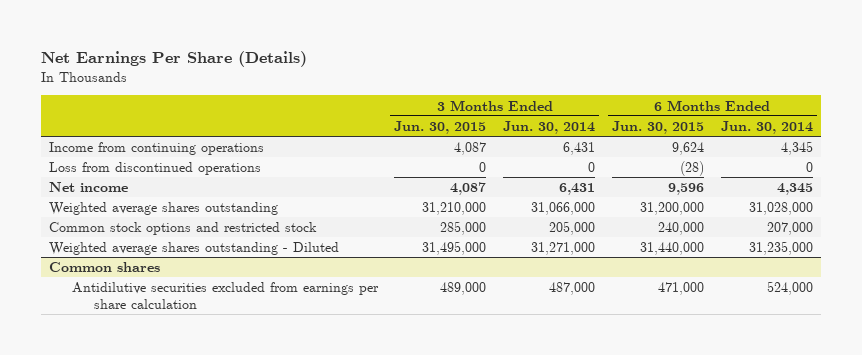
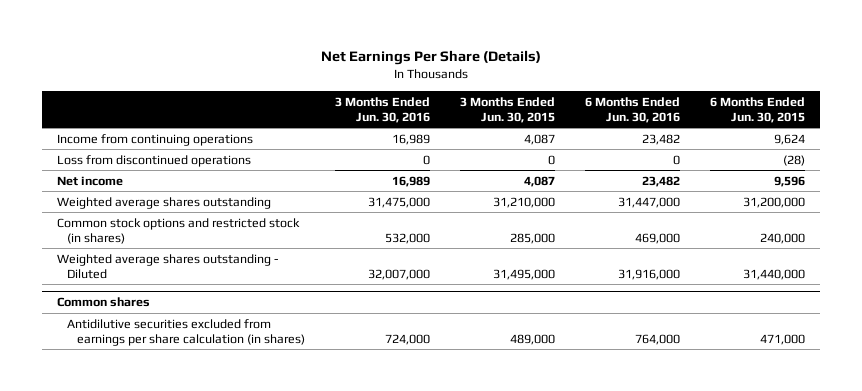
- | 3 Months Ended Jun. 30, 2015 | 3 Months Ended Jun. 30, 2014 | 6 Months Ended Jun. 30, 2015 | 6 Months Ended Jun. 30, 2014
+ | 3 Months Ended Jun. 30, 2016 | 3 Months Ended Jun. 30, 2015 | 6 Months Ended Jun. 30, 2016 | 6 Months Ended Jun. 30, 2015
- Common stock options and restricted stock | 285,000 | 205,000 | 240,000 | 207,000
+ Common stock options and restricted stock (in shares) | 532,000 | 285,000 | 469,000 | 240,000
@ Common shares
- Antidilutive securities excluded from earnings per share calculation | 489,000 | 487,000 | 471,000 | 524,000
+ Antidilutive securities excluded from earnings per share calculation (in shares) | 724,000 | 489,000 | 764,000 | 471,000

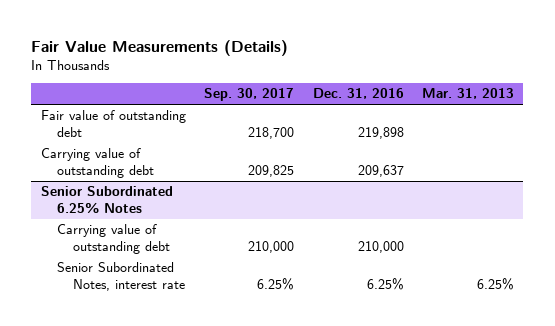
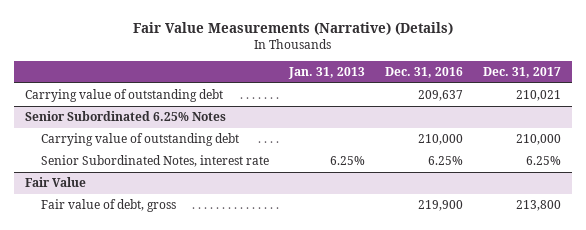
- Fair Value Measurements (Details)
+ Fair Value Measurements (Narrative) (Details)
- | Sep. 30, 2017 | Dec. 31, 2016 | Mar. 31, 2013
+ | Jan. 31, 2013 | Dec. 31, 2016 | Dec. 31, 2017
- Fair value of outstanding debt | 218,700 | 219,898 |
+ Fair Value
+ Fair value of debt, gross | | 219,900 | 213,800

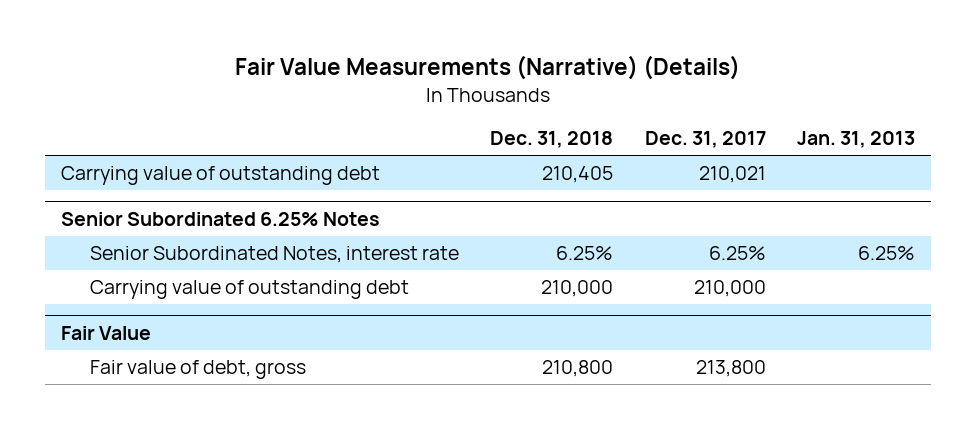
- | Jan. 31, 2013 | Dec. 31, 2016 | Dec. 31, 2017
+ | Dec. 31, 2018 | Dec. 31, 2017 | Jan. 31, 2013
@ Senior Subordinated 6.25% Notes
moved down: Carrying value of outstanding debt | 210,000 | 210,000 |

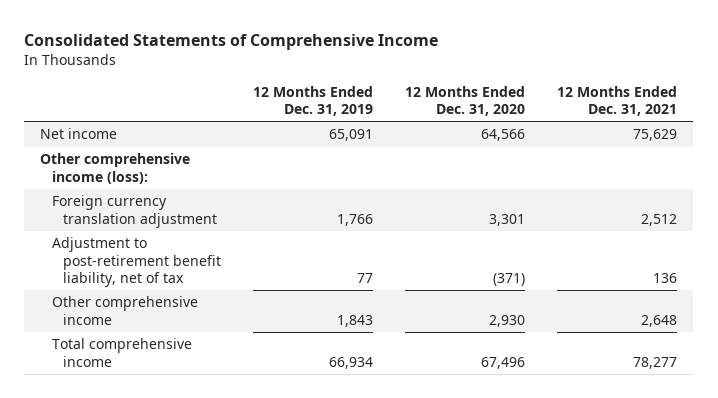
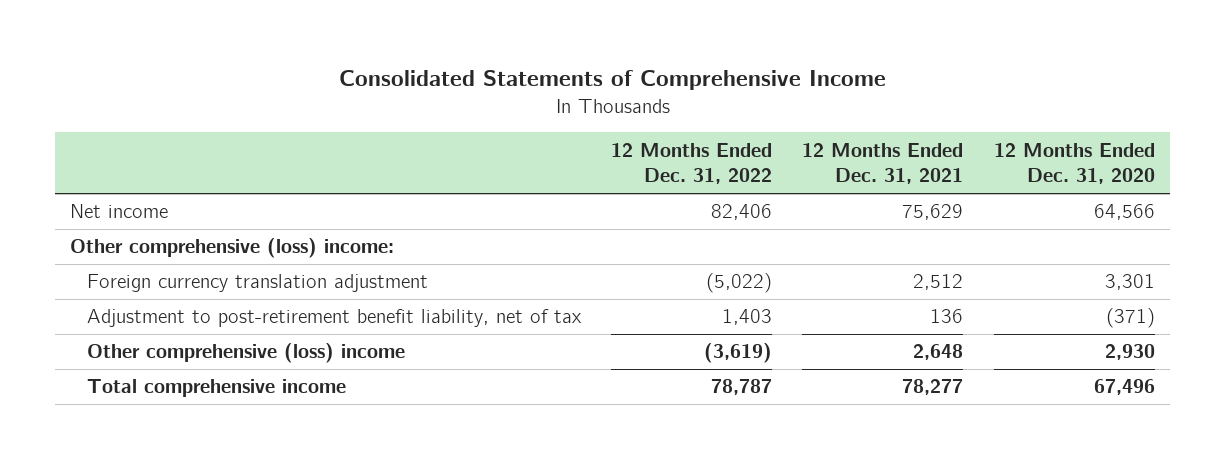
- | 12 Months Ended Dec. 31, 2019 | 12 Months Ended Dec. 31, 2020 | 12 Months Ended Dec. 31, 2021
+ | 12 Months Ended Dec. 31, 2022 | 12 Months Ended Dec. 31, 2021 | 12 Months Ended Dec. 31, 2020
- Other comprehensive income (loss):
+ Other comprehensive (loss) income:
- Other comprehensive income | 1,843 | 2,930 | 2,648
+ Other comprehensive (loss) income | (3,619) | 2,648 | 2,930

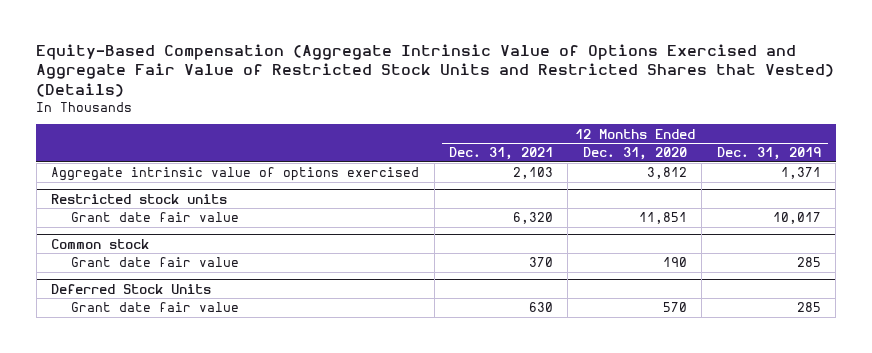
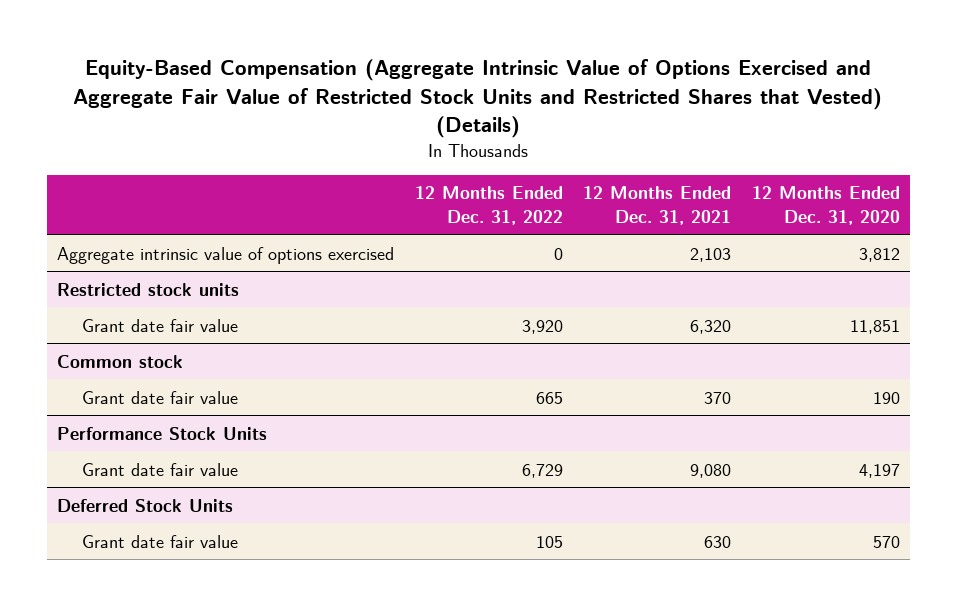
- | 12 Months Ended Dec. 31, 2021 | 12 Months Ended Dec. 31, 2020 | 12 Months Ended Dec. 31, 2019
+ | 12 Months Ended Dec. 31, 2022 | 12 Months Ended Dec. 31, 2021 | 12 Months Ended Dec. 31, 2020
+ Performance Stock Units
+ Grant date fair value | 6,729 | 9,080 | 4,197

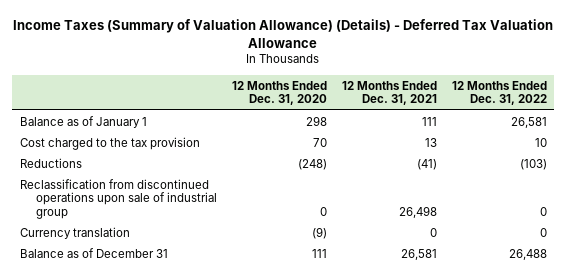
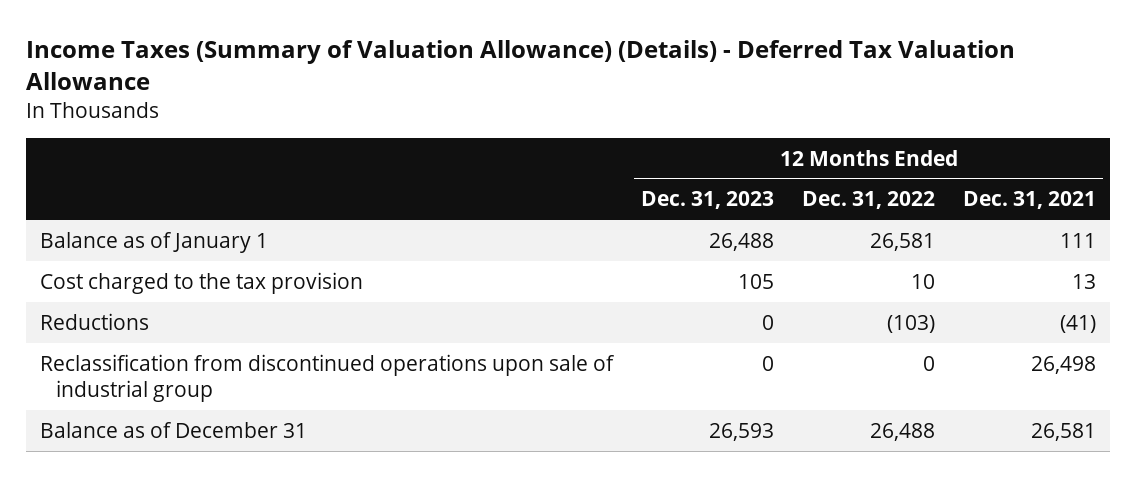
- | 12 Months Ended Dec. 31, 2020 | 12 Months Ended Dec. 31, 2021 | 12 Months Ended Dec. 31, 2022
+ | 12 Months Ended Dec. 31, 2023 | 12 Months Ended Dec. 31, 2022 | 12 Months Ended Dec. 31, 2021
- Currency translation | (9) | 0 | 0

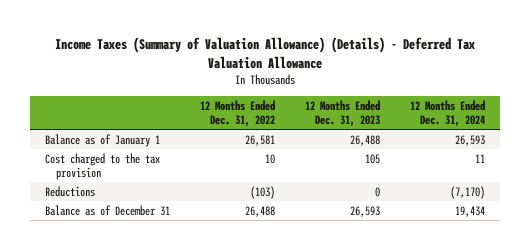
- | 12 Months Ended Dec. 31, 2023 | 12 Months Ended Dec. 31, 2022 | 12 Months Ended Dec. 31, 2021
+ | 12 Months Ended Dec. 31, 2022 | 12 Months Ended Dec. 31, 2023 | 12 Months Ended Dec. 31, 2024
- Reclassification from discontinued operations upon sale of industrial group | 0 | 0 | 26,498

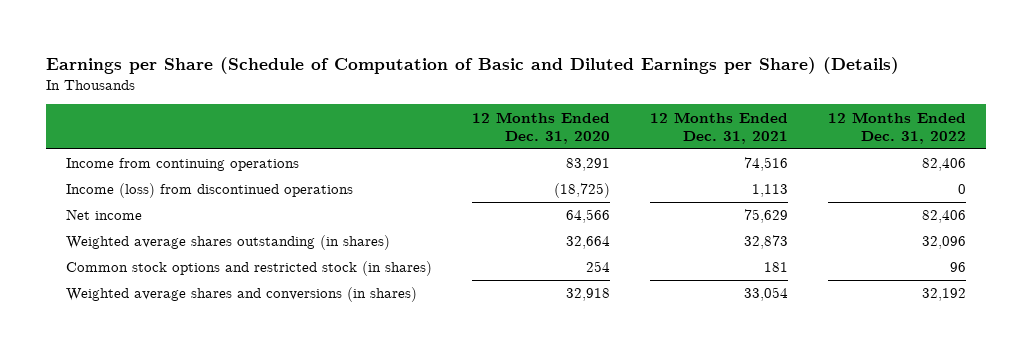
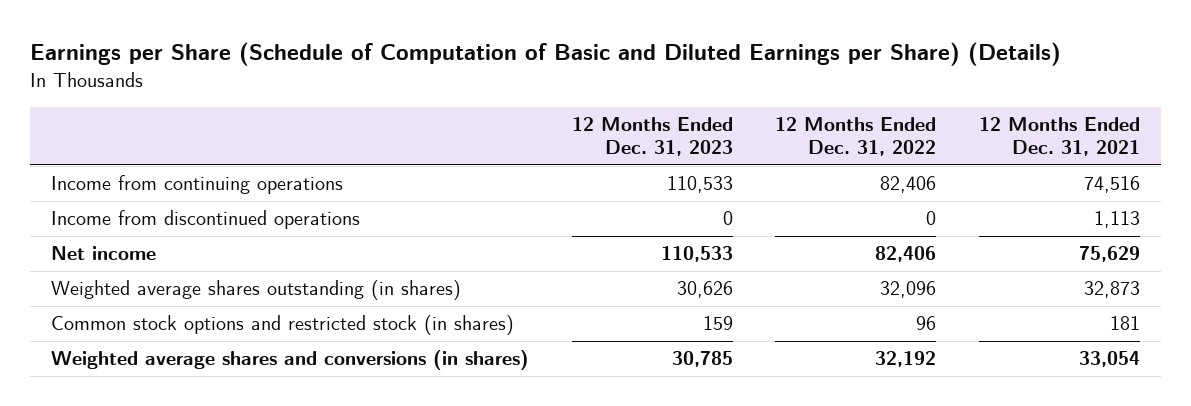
- | 12 Months Ended Dec. 31, 2020 | 12 Months Ended Dec. 31, 2021 | 12 Months Ended Dec. 31, 2022
+ | 12 Months Ended Dec. 31, 2023 | 12 Months Ended Dec. 31, 2022 | 12 Months Ended Dec. 31, 2021
- Income (loss) from discontinued operations | (18,725) | 1,113 | 0
+ Income from discontinued operations | 0 | 0 | 1,113

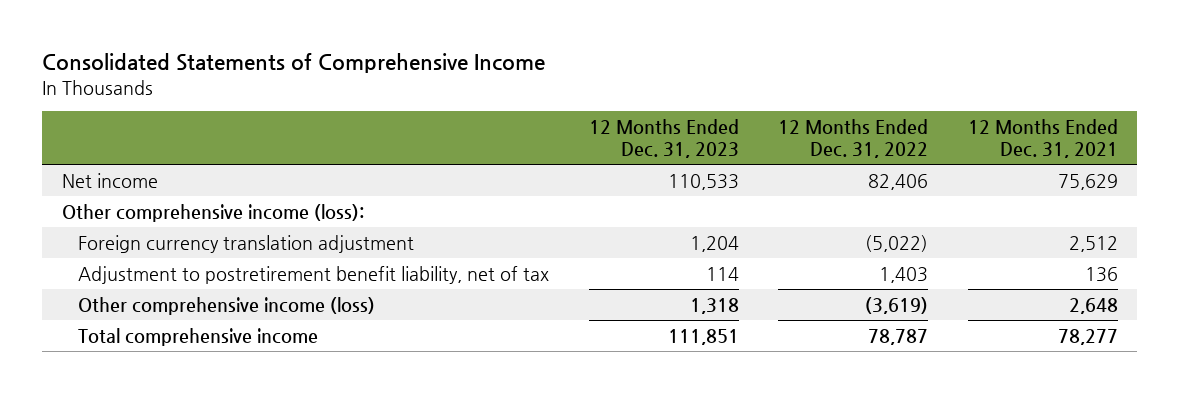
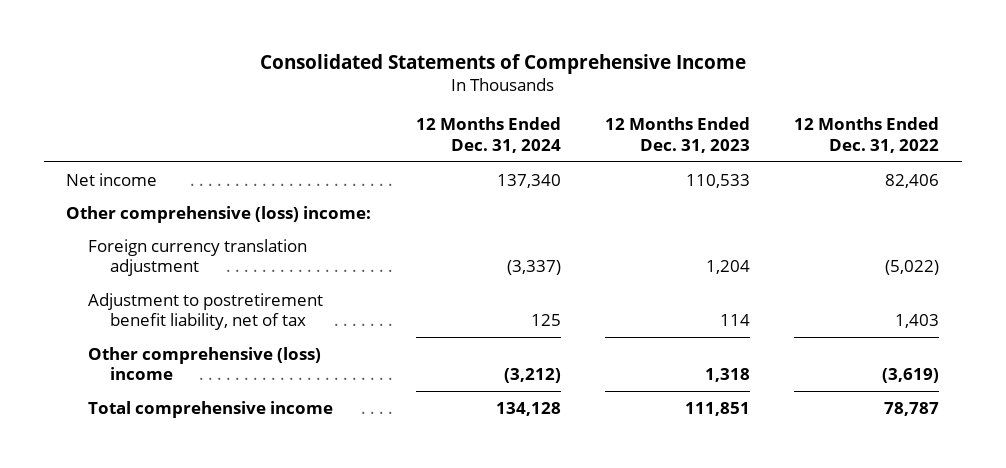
- | 12 Months Ended Dec. 31, 2023 | 12 Months Ended Dec. 31, 2022 | 12 Months Ended Dec. 31, 2021
+ | 12 Months Ended Dec. 31, 2024 | 12 Months Ended Dec. 31, 2023 | 12 Months Ended Dec. 31, 2022
- Other comprehensive income (loss):
+ Other comprehensive (loss) income:
- Other comprehensive income (loss) | 1,318 | (3,619) | 2,648
+ Other comprehensive (loss) income | (3,212) | 1,318 | (3,619)

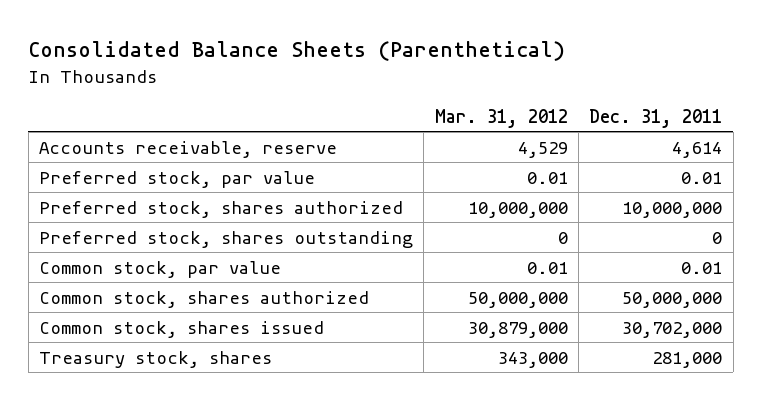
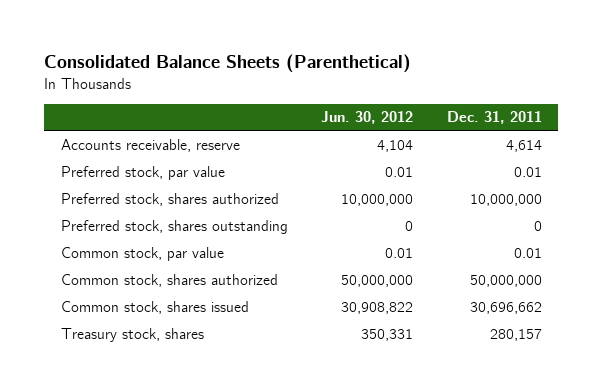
- | Mar. 31, 2012 | Dec. 31, 2011
+ | Jun. 30, 2012 | Dec. 31, 2011
- Common stock, shares issued | 30,879,000 | 30,702,000
- Treasury stock, shares | 343,000 | 281,000
+ Common stock, shares issued | 30,908,822 | 30,696,662
+ Treasury stock, shares | 350,331 | 280,157

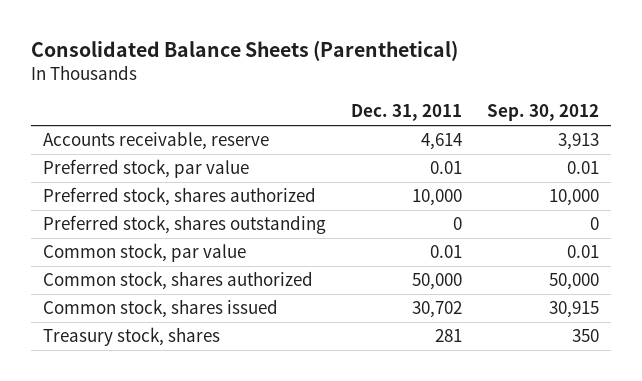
- | Jun. 30, 2012 | Dec. 31, 2011
+ | Dec. 31, 2011 | Sep. 30, 2012
- Preferred stock, shares authorized | 10,000,000 | 10,000,000
+ Preferred stock, shares authorized | 10,000 | 10,000
- Common stock, shares authorized | 50,000,000 | 50,000,000
- Common stock, shares issued | 30,908,822 | 30,696,662
- Treasury stock, shares | 350,331 | 280,157
+ Common stock, shares authorized | 50,000 | 50,000
+ Common stock, shares issued | 30,702 | 30,915
+ Treasury stock, shares | 281 | 350

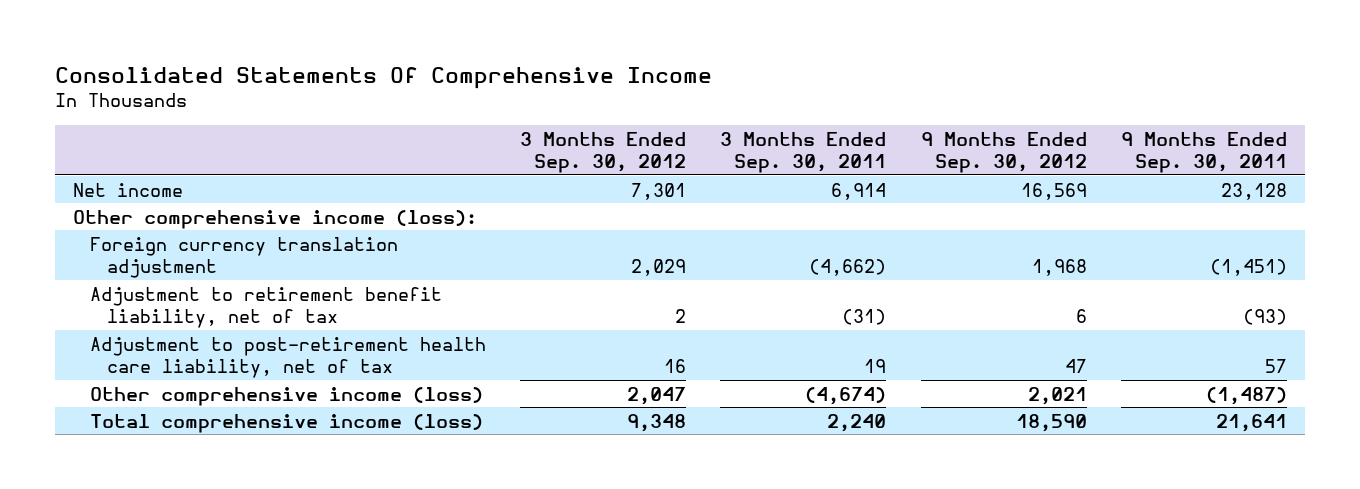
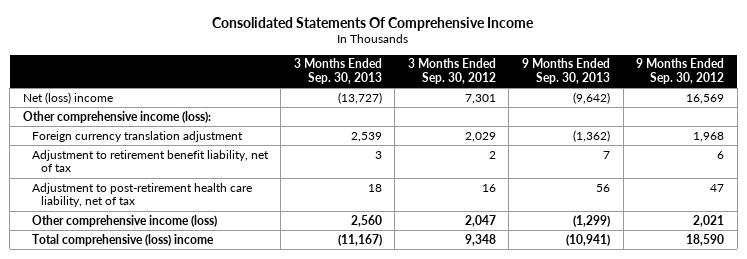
- | 3 Months Ended Sep. 30, 2012 | 3 Months Ended Sep. 30, 2011 | 9 Months Ended Sep. 30, 2012 | 9 Months Ended Sep. 30, 2011
+ | 3 Months Ended Sep. 30, 2013 | 3 Months Ended Sep. 30, 2012 | 9 Months Ended Sep. 30, 2013 | 9 Months Ended Sep. 30, 2012
- Net income | 7,301 | 6,914 | 16,569 | 23,128
+ Net (loss) income | (13,727) | 7,301 | (9,642) | 16,569
- Total comprehensive income (loss) | 9,348 | 2,240 | 18,590 | 21,641
+ Total comprehensive (loss) income | (11,167) | 9,348 | (10,941) | 18,590

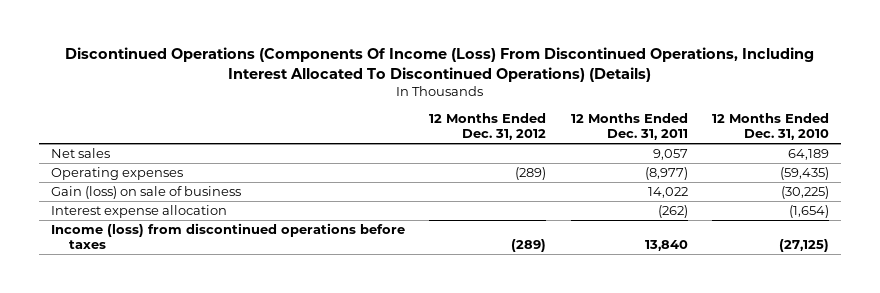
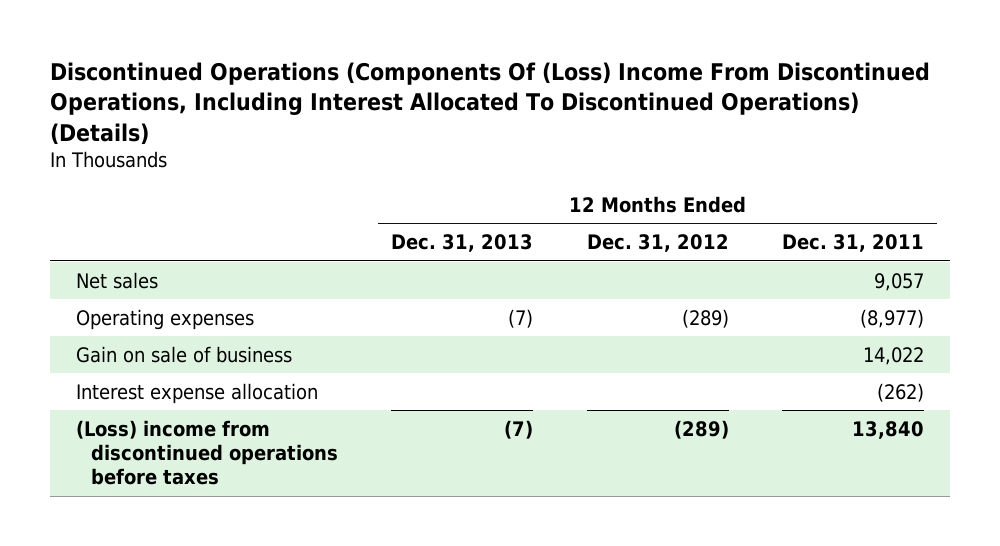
- Discontinued Operations (Components Of Income (Loss) From Discontinued Operations, Including Interest Allocated To Discontinued Operations) (Details)
+ Discontinued Operations (Components Of (Loss) Income From Discontinued Operations, Including Interest Allocated To Discontinued Operations) (Details)
- | 12 Months Ended Dec. 31, 2012 | 12 Months Ended Dec. 31, 2011 | 12 Months Ended Dec. 31, 2010
+ | 12 Months Ended Dec. 31, 2013 | 12 Months Ended Dec. 31, 2012 | 12 Months Ended Dec. 31, 2011
- Gain (loss) on sale of business | | 14,022 | (30,225)
+ Gain on sale of business | | | 14,022
- Income (loss) from discontinued operations before taxes | (289) | 13,840 | (27,125)
+ (Loss) income from discontinued operations before taxes | (7) | (289) | 13,840

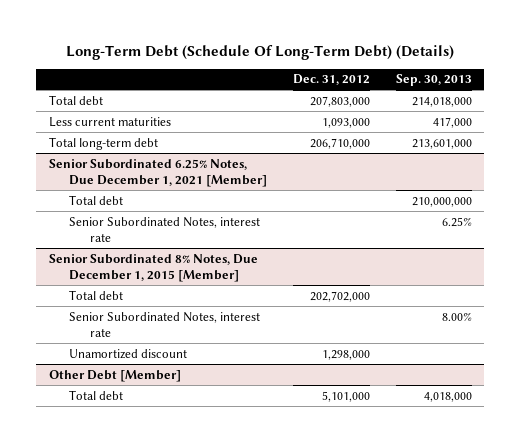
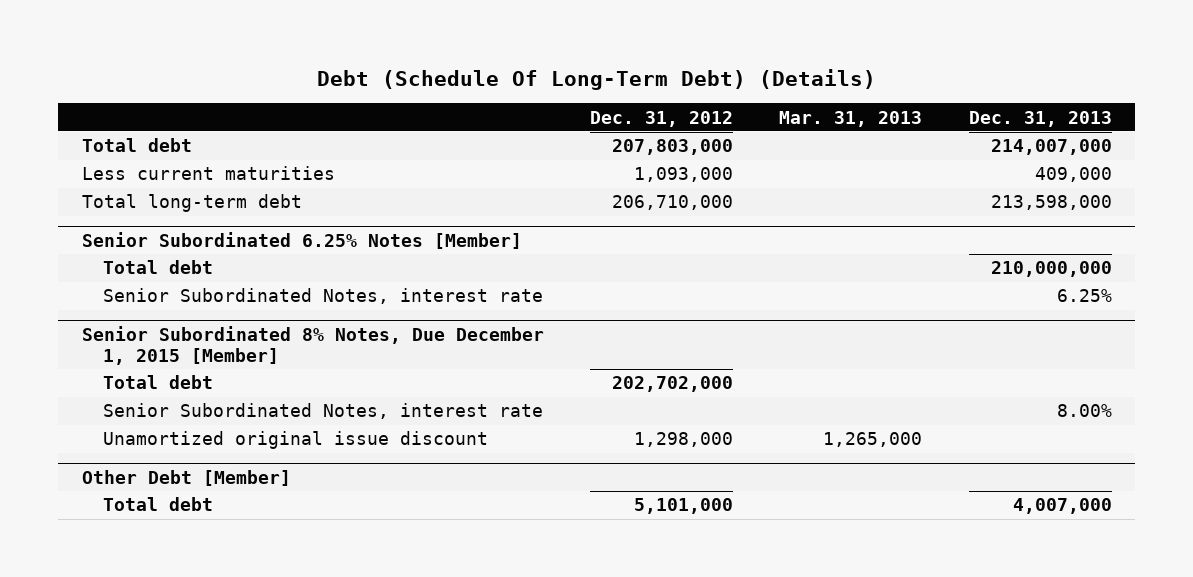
- Long-Term Debt (Schedule Of Long-Term Debt) (Details)
+ Debt (Schedule Of Long-Term Debt) (Details)
- | Dec. 31, 2012 | Sep. 30, 2013
+ | Dec. 31, 2012 | Mar. 31, 2013 | Dec. 31, 2013
- Senior Subordinated 6.25% Notes, Due December 1, 2021 [Member]
+ Senior Subordinated 6.25% Notes [Member]
@ Senior Subordinated 8% Notes, Due December 1, 2015 [Member]
- Unamortized discount | 1,298,000 |
+ Unamortized original issue discount | 1,298,000 | 1,265,000 |

